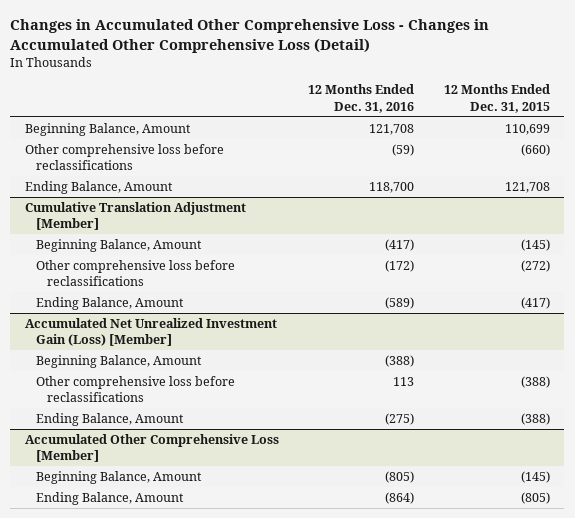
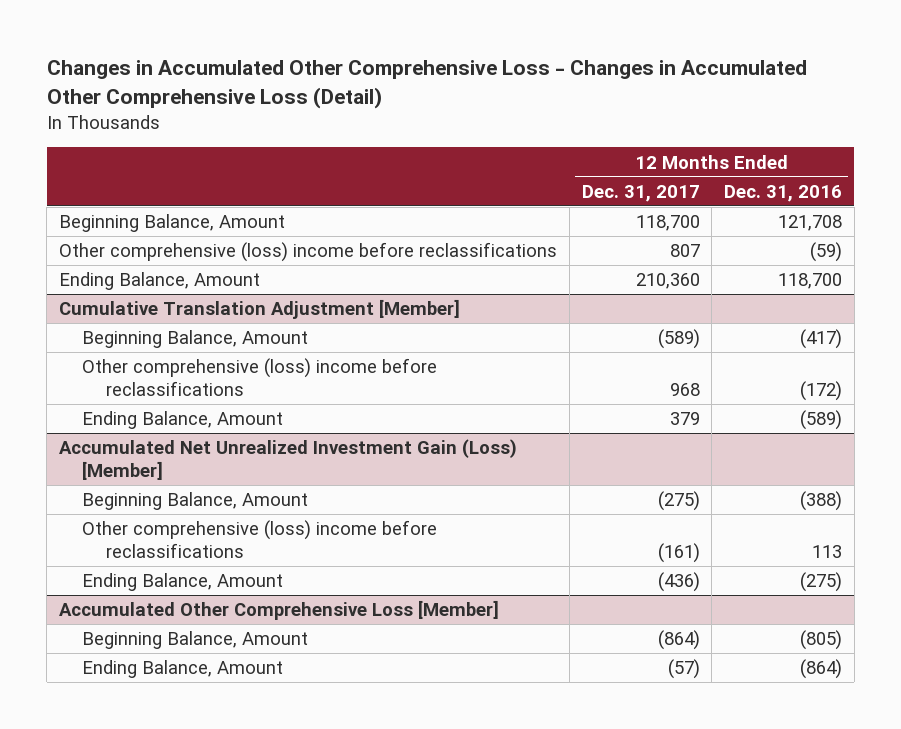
- | 12 Months Ended Dec. 31, 2016 | 12 Months Ended Dec. 31, 2015
+ | 12 Months Ended Dec. 31, 2017 | 12 Months Ended Dec. 31, 2016
- Other comprehensive loss before reclassifications | (59) | (660)
+ Other comprehensive (loss) income before reclassifications | 807 | (59)
@ Cumulative Translation Adjustment [Member]
- Other comprehensive loss before reclassifications | (172) | (272)
+ Other comprehensive (loss) income before reclassifications | 968 | (172)
@ Accumulated Net Unrealized Investment Gain (Loss) [Member]
- Other comprehensive loss before reclassifications | 113 | (388)
+ Other comprehensive (loss) income before reclassifications | (161) | 113

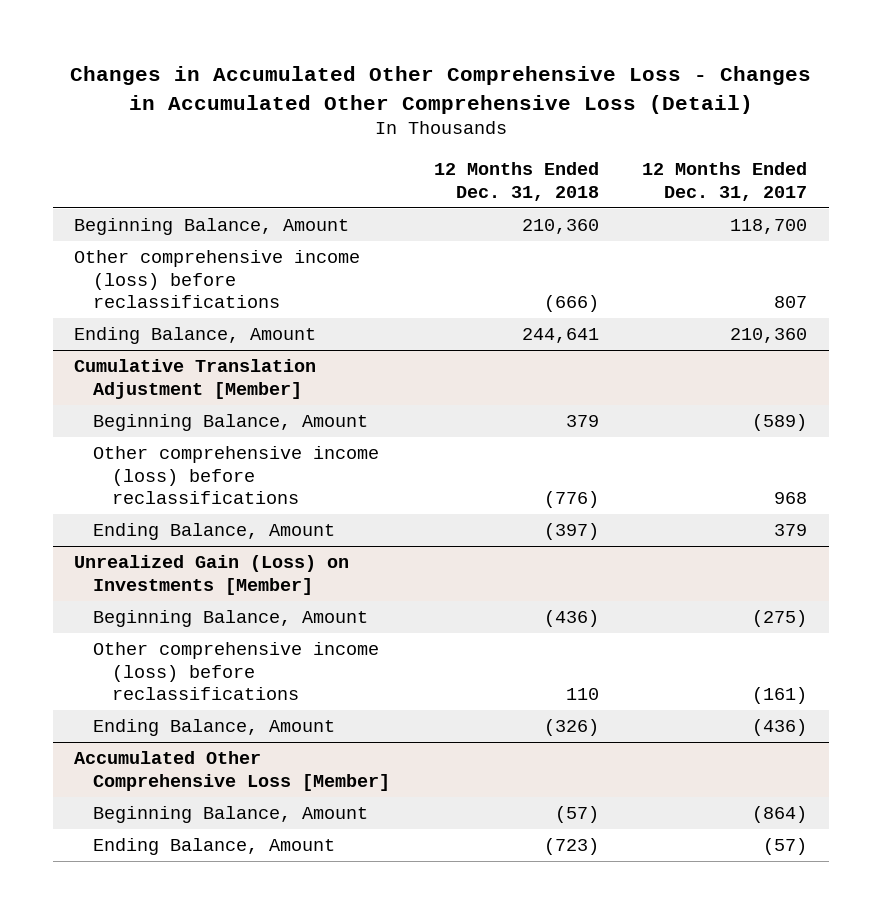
- | 12 Months Ended Dec. 31, 2017 | 12 Months Ended Dec. 31, 2016
+ | 12 Months Ended Dec. 31, 2018 | 12 Months Ended Dec. 31, 2017
- Other comprehensive (loss) income before reclassifications | 807 | (59)
+ Other comprehensive income (loss) before reclassifications | (666) | 807
@ Cumulative Translation Adjustment [Member]
- Other comprehensive (loss) income before reclassifications | 968 | (172)
+ Other comprehensive income (loss) before reclassifications | (776) | 968
- Accumulated Net Unrealized Investment Gain (Loss) [Member]
+ Unrealized Gain (Loss) on Investments [Member]
- Other comprehensive (loss) income before reclassifications | (161) | 113
+ Other comprehensive income (loss) before reclassifications | 110 | (161)

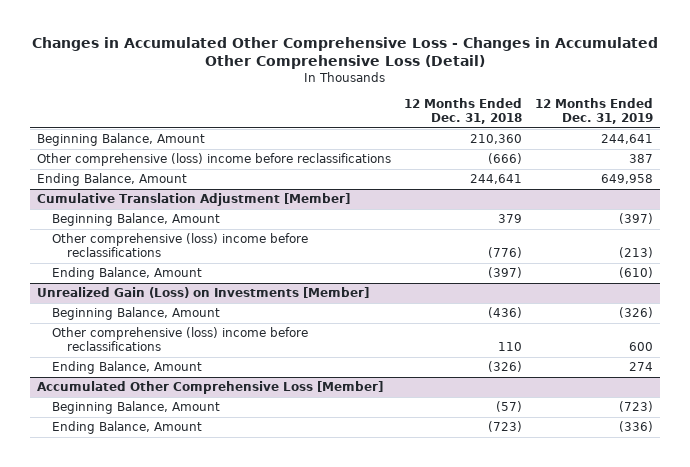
- | 12 Months Ended Dec. 31, 2018 | 12 Months Ended Dec. 31, 2017
+ | 12 Months Ended Dec. 31, 2018 | 12 Months Ended Dec. 31, 2019
- Other comprehensive income (loss) before reclassifications | (666) | 807
+ Other comprehensive (loss) income before reclassifications | (666) | 387
@ Cumulative Translation Adjustment [Member]
- Other comprehensive income (loss) before reclassifications | (776) | 968
+ Other comprehensive (loss) income before reclassifications | (776) | (213)
@ Unrealized Gain (Loss) on Investments [Member]
- Other comprehensive income (loss) before reclassifications | 110 | (161)
+ Other comprehensive (loss) income before reclassifications | 110 | 600

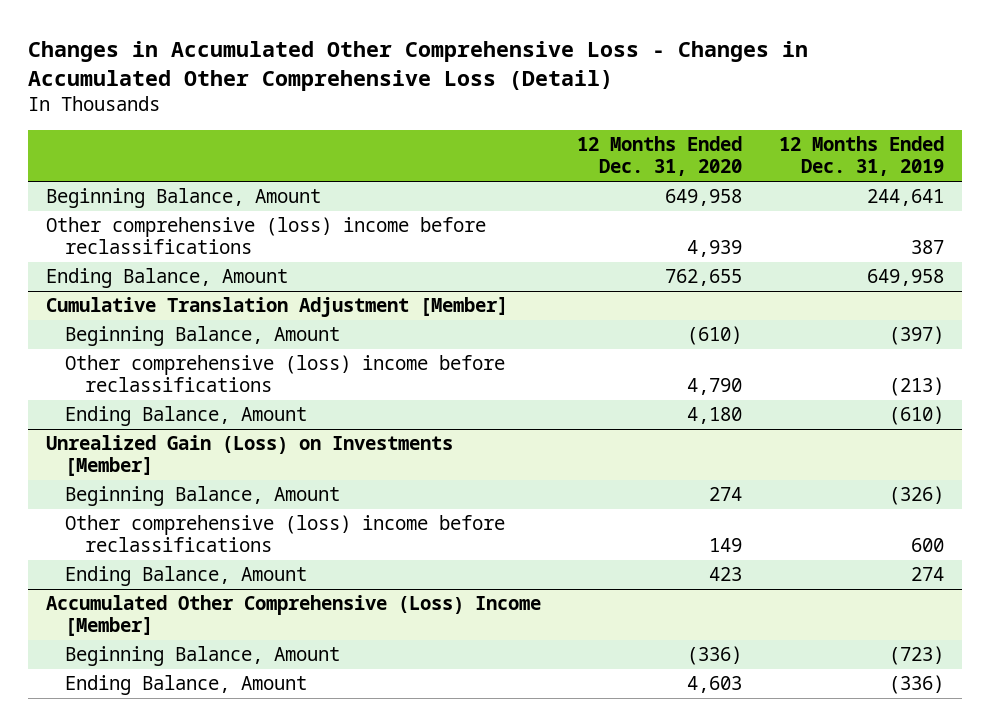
- | 12 Months Ended Dec. 31, 2018 | 12 Months Ended Dec. 31, 2019
+ | 12 Months Ended Dec. 31, 2020 | 12 Months Ended Dec. 31, 2019
- Accumulated Other Comprehensive Loss [Member]
+ Accumulated Other Comprehensive (Loss) Income [Member]

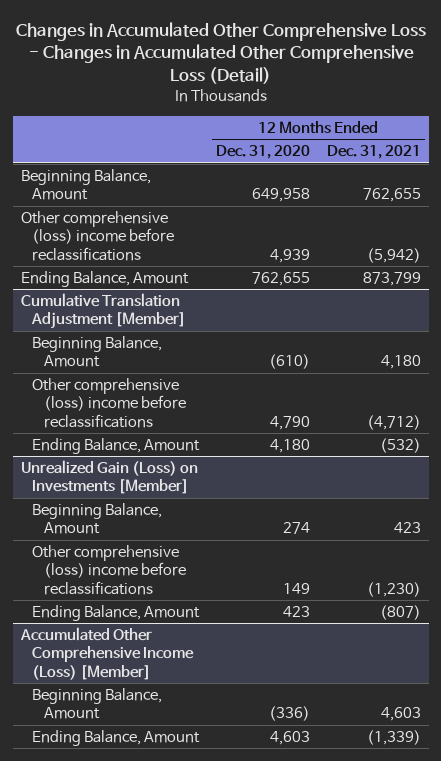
- | 12 Months Ended Dec. 31, 2020 | 12 Months Ended Dec. 31, 2019
+ | 12 Months Ended Dec. 31, 2020 | 12 Months Ended Dec. 31, 2021
- Accumulated Other Comprehensive (Loss) Income [Member]
+ Accumulated Other Comprehensive Income (Loss) [Member]

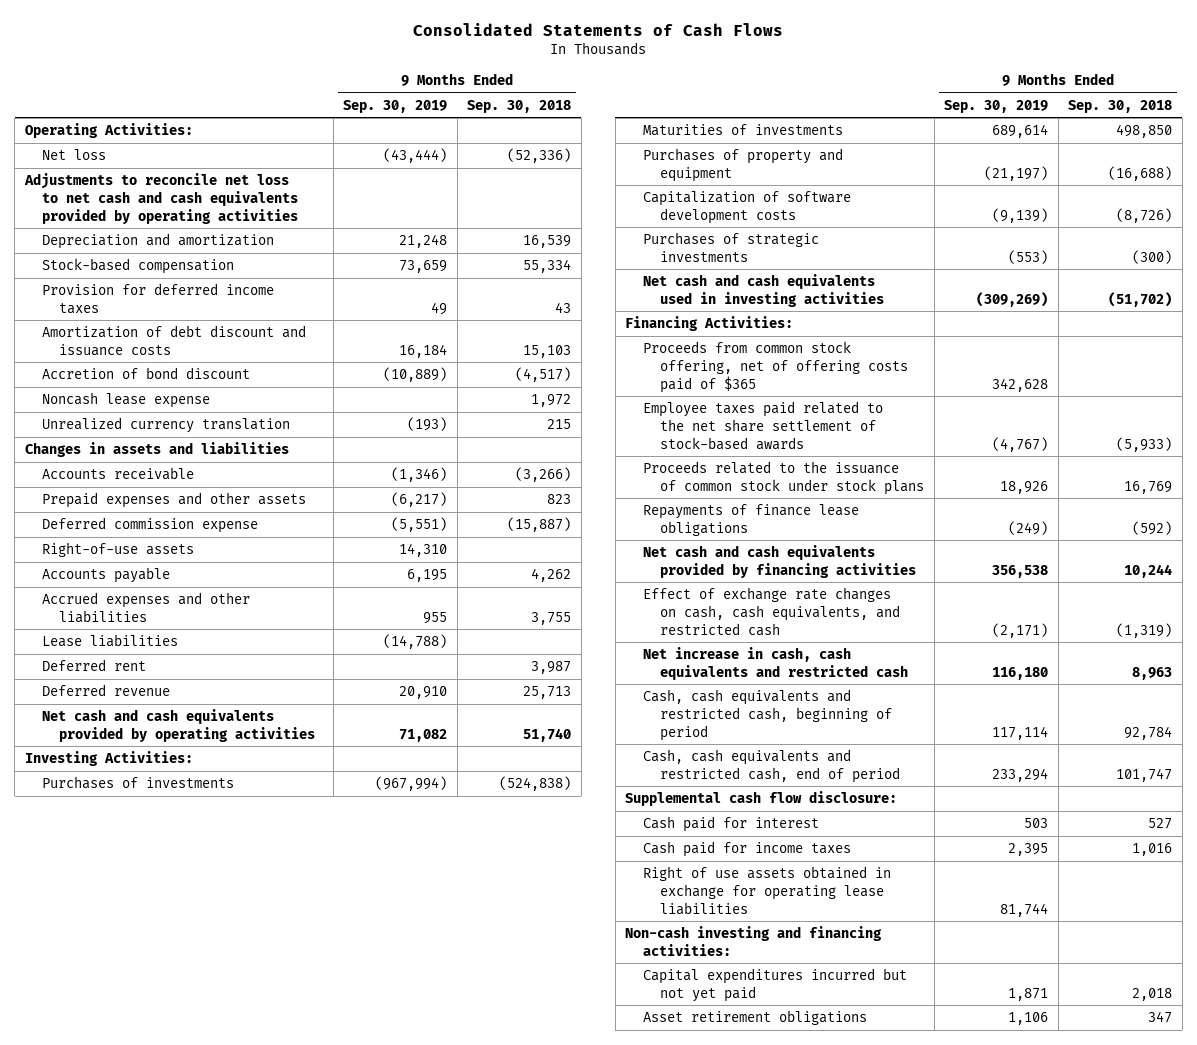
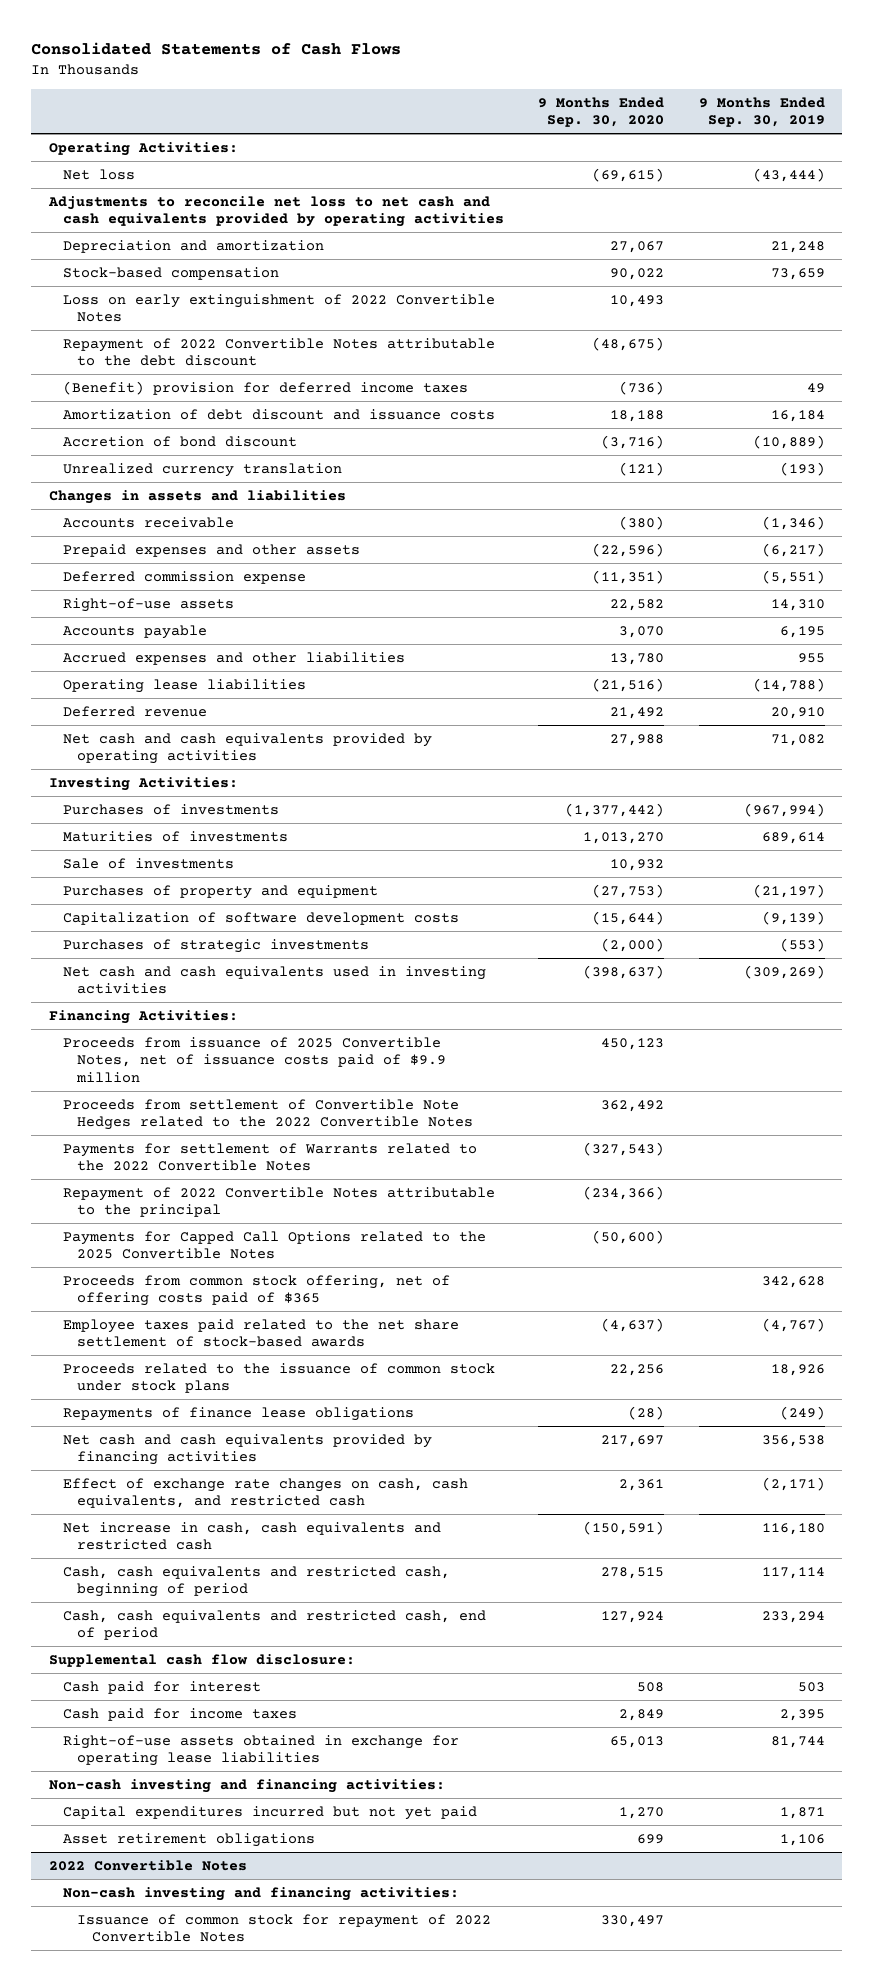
- | 9 Months Ended Sep. 30, 2019 | 9 Months Ended Sep. 30, 2018
+ | 9 Months Ended Sep. 30, 2020 | 9 Months Ended Sep. 30, 2019
- Provision for deferred income taxes | 49 | 43
+ Loss on early extinguishment of 2022 Convertible Notes | 10,493 |
+ Repayment of 2022 Convertible Notes attributable to the debt discount | (48,675) |
+ (Benefit) provision for deferred income taxes | (736) | 49
- Noncash lease expense | | 1,972
- Lease liabilities | (14,788) |
- Deferred rent | | 3,987
+ Operating lease liabilities | (21,516) | (14,788)
+ Sale of investments | 10,932 |
+ Proceeds from issuance of 2025 Convertible Notes, net of issuance costs paid of $9.9 million | 450,123 |
+ Proceeds from settlement of Convertible Note Hedges related to the 2022 Convertible Notes | 362,492 |
+ Payments for settlement of Warrants related to the 2022 Convertible Notes | (327,543) |
+ Repayment of 2022 Convertible Notes attributable to the principal | (234,366) |
+ Payments for Capped Call Options related to the 2025 Convertible Notes | (50,600) |
- Right of use assets obtained in exchange for operating lease liabilities | 81,744 |
+ Right-of-use assets obtained in exchange for operating lease liabilities | 65,013 | 81,744
+ 2022 Convertible Notes
+ Non-cash investing and financing activities:
+ Issuance of common stock for repayment of 2022 Convertible Notes | 330,497 |

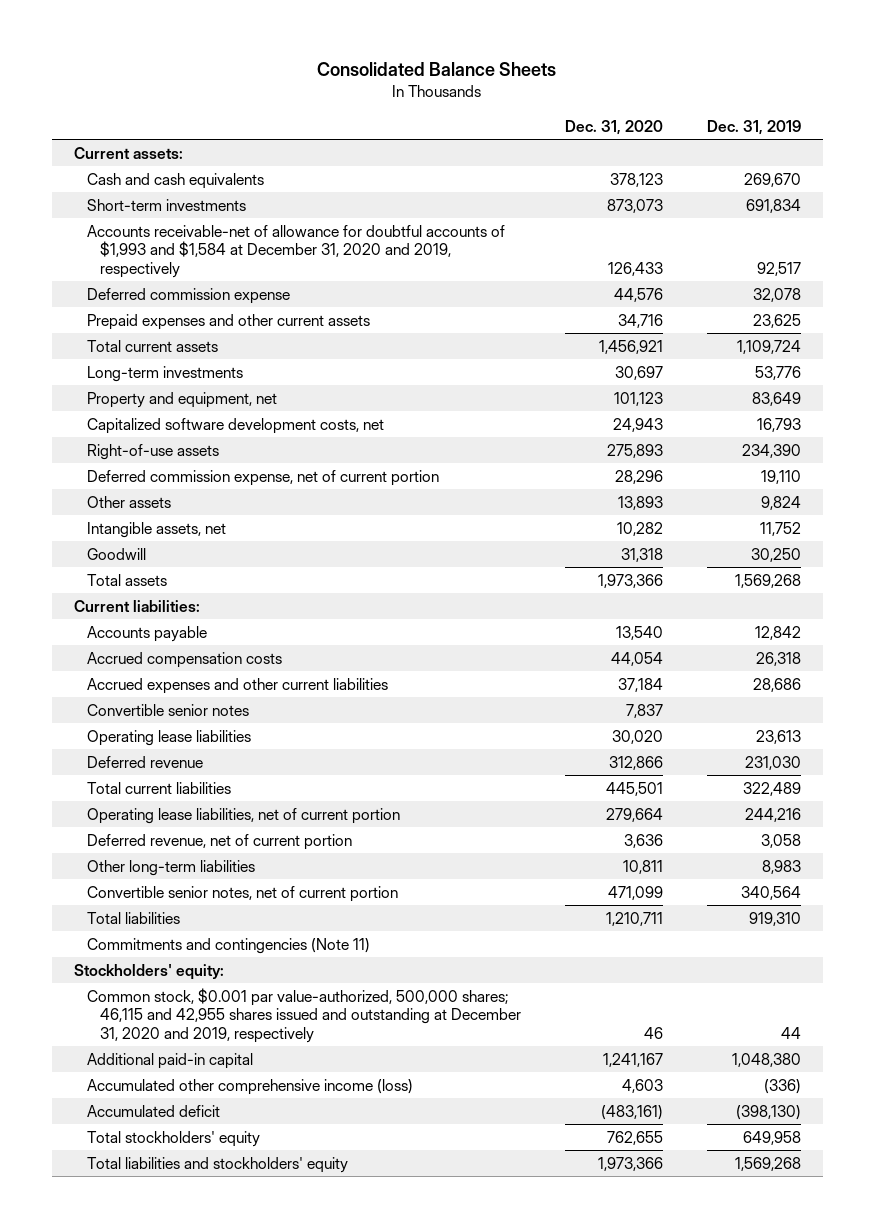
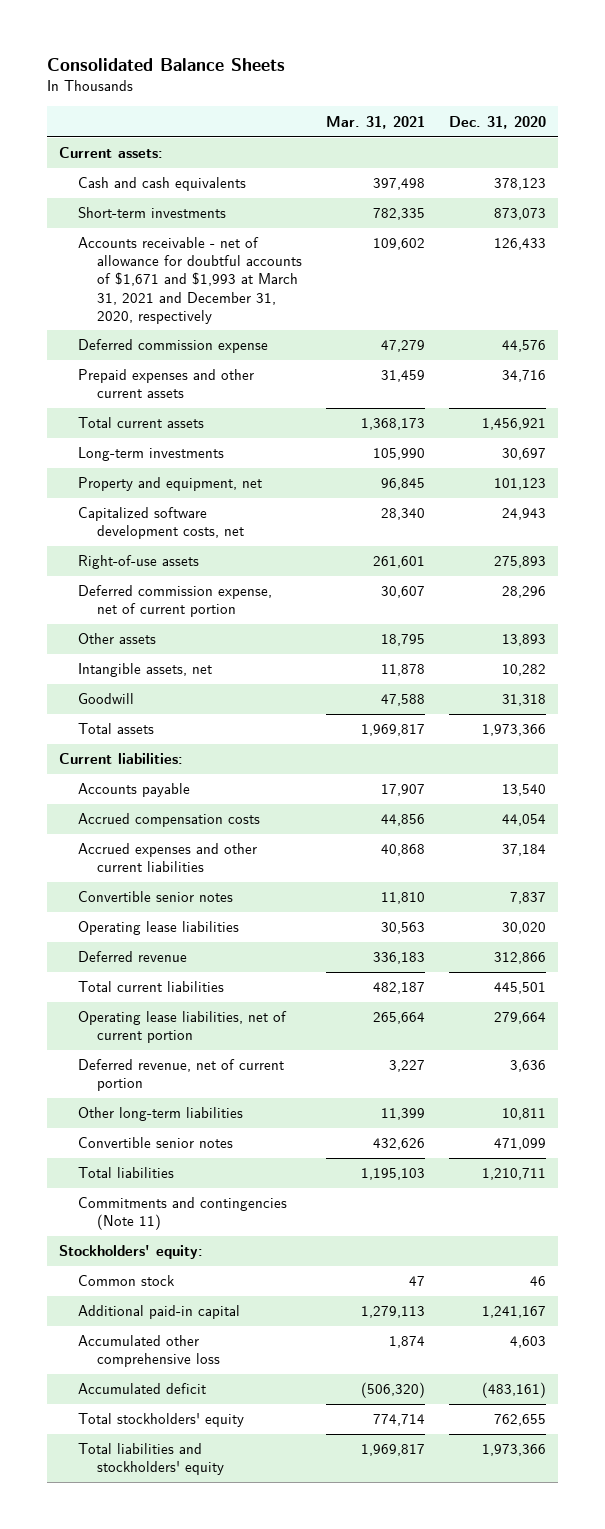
- | Dec. 31, 2020 | Dec. 31, 2019
+ | Mar. 31, 2021 | Dec. 31, 2020
- Accounts receivable-net of allowance for doubtful accounts of $1,993 and $1,584 at December 31, 2020 and 2019, respectively | 126,433 | 92,517
+ Accounts receivable - net of allowance for doubtful accounts of $1,671 and $1,993 at March 31, 2021 and December 31, 2020, respectively | 109,602 | 126,433
- Convertible senior notes, net of current portion | 471,099 | 340,564
+ Convertible senior notes | 432,626 | 471,099
- Common stock, $0.001 par value-authorized, 500,000 shares; 46,115 and 42,955 shares issued and outstanding at December 31, 2020 and 2019, respectively | 46 | 44
+ Common stock | 47 | 46
- Accumulated other comprehensive income (loss) | 4,603 | (336)
+ Accumulated other comprehensive loss | 1,874 | 4,603

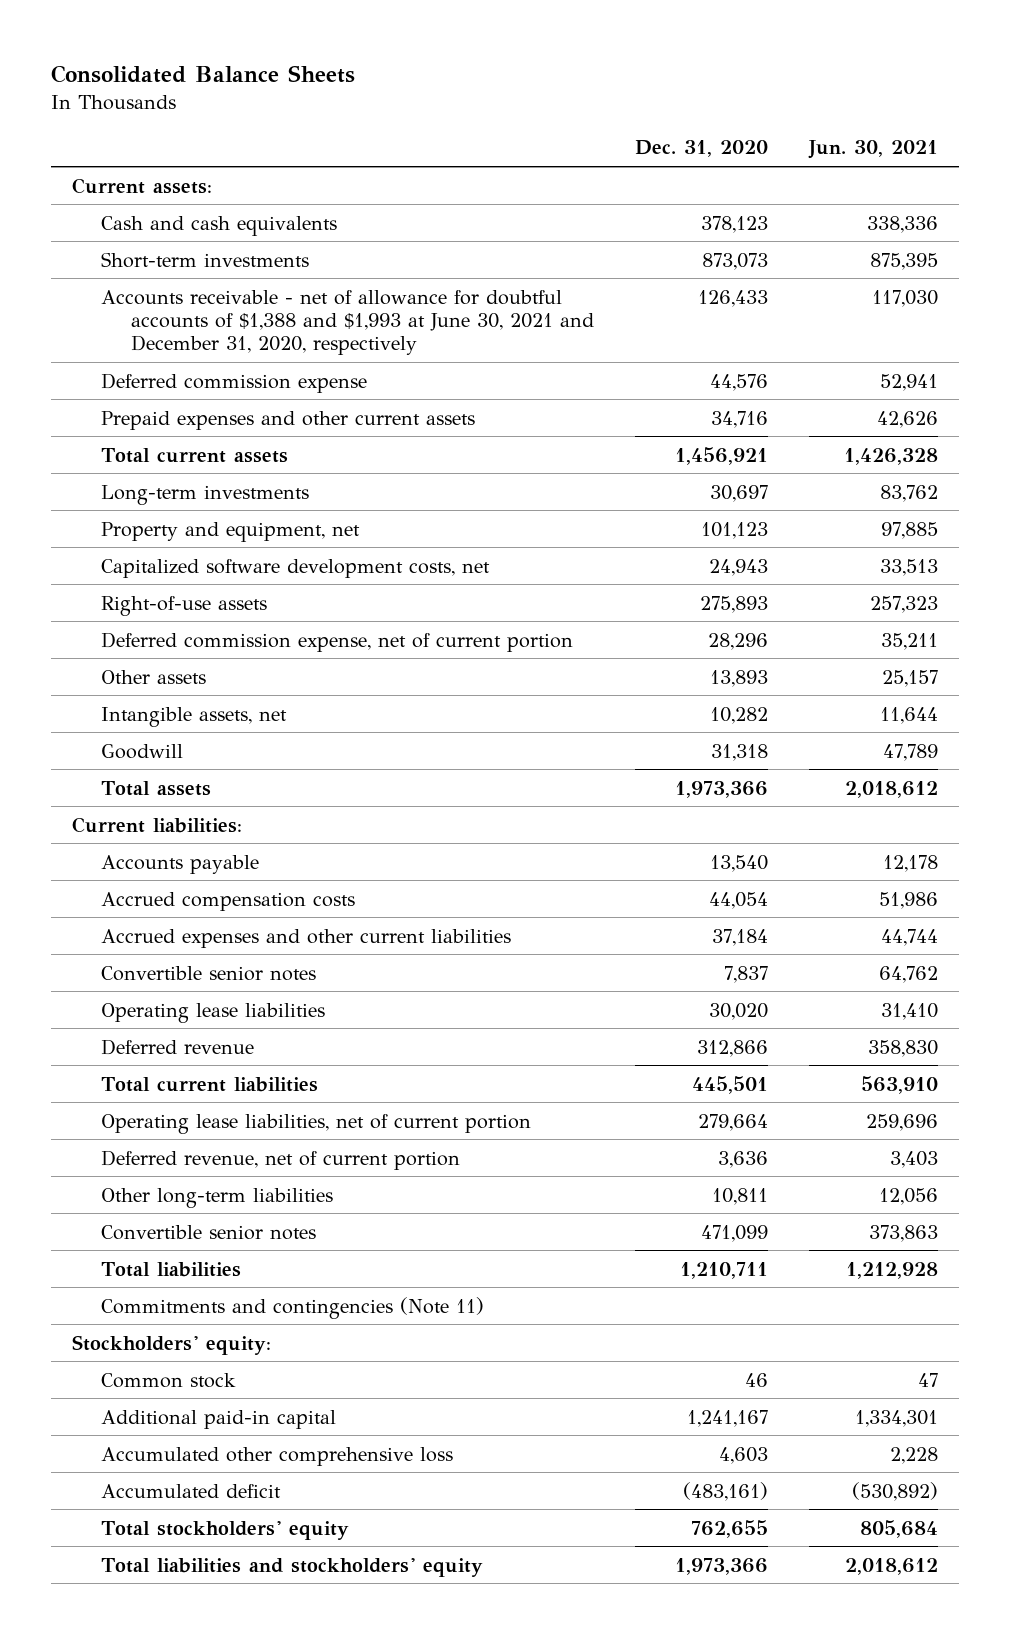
- | Mar. 31, 2021 | Dec. 31, 2020
+ | Dec. 31, 2020 | Jun. 30, 2021
- Accounts receivable - net of allowance for doubtful accounts of $1,671 and $1,993 at March 31, 2021 and December 31, 2020, respectively | 109,602 | 126,433
+ Accounts receivable - net of allowance for doubtful accounts of $1,388 and $1,993 at June 30, 2021 and December 31, 2020, respectively | 126,433 | 117,030

